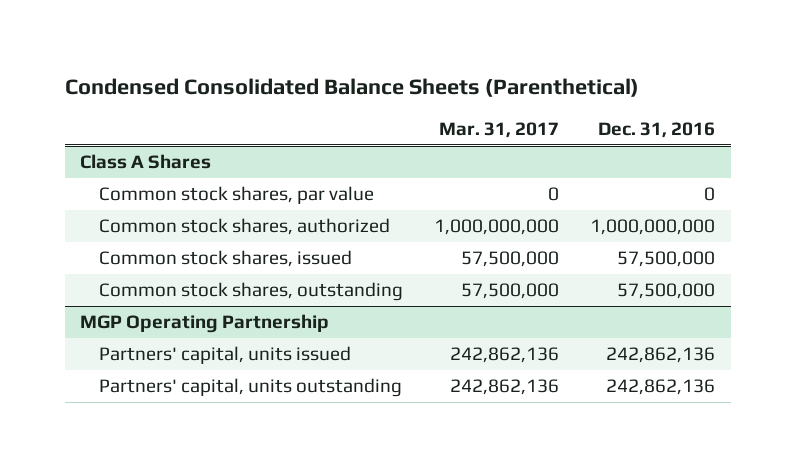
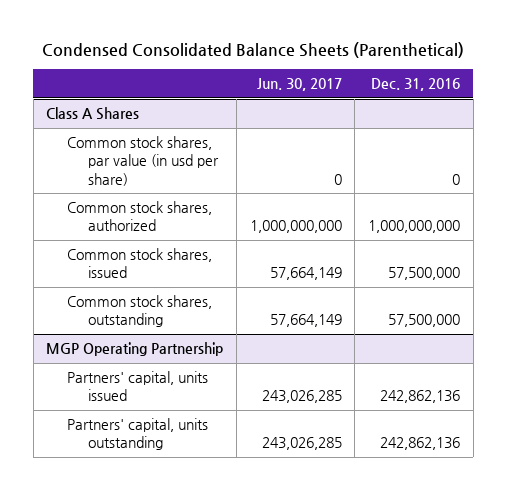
- | Mar. 31, 2017 | Dec. 31, 2016
+ | Jun. 30, 2017 | Dec. 31, 2016
@ Class A Shares
- Common stock shares, par value | 0 | 0
+ Common stock shares, par value (in usd per share) | 0 | 0

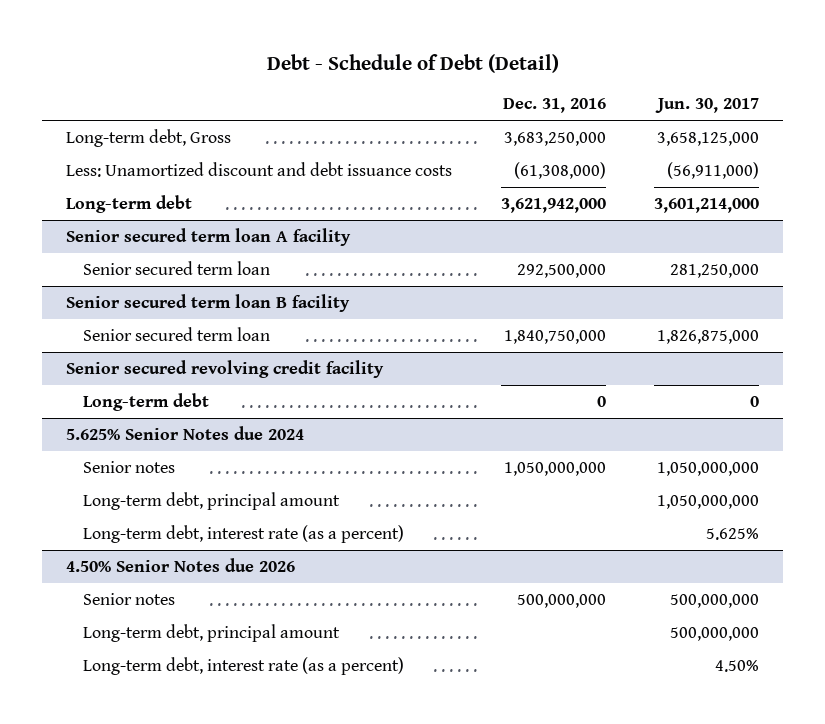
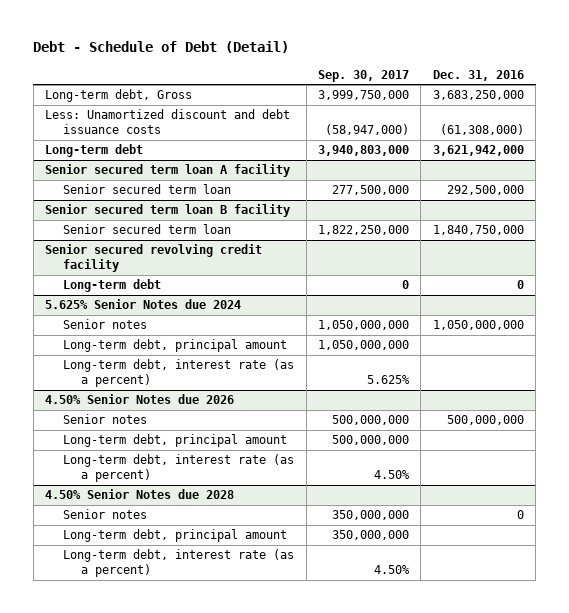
- | Dec. 31, 2016 | Jun. 30, 2017
+ | Sep. 30, 2017 | Dec. 31, 2016
+ 4.50% Senior Notes due 2028
+ Senior notes | 350,000,000 | 0
+ Long-term debt, principal amount | 350,000,000 |
+ Long-term debt, interest rate (as a percent) | 4.50% |

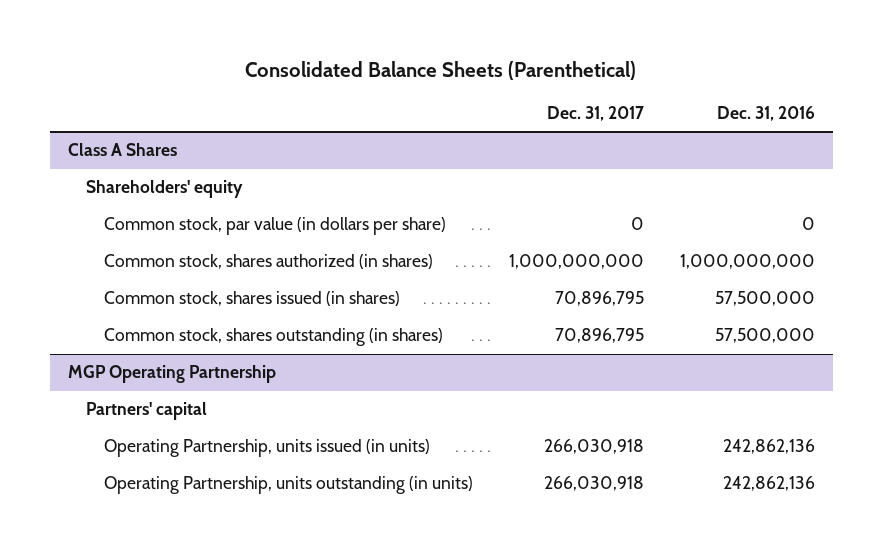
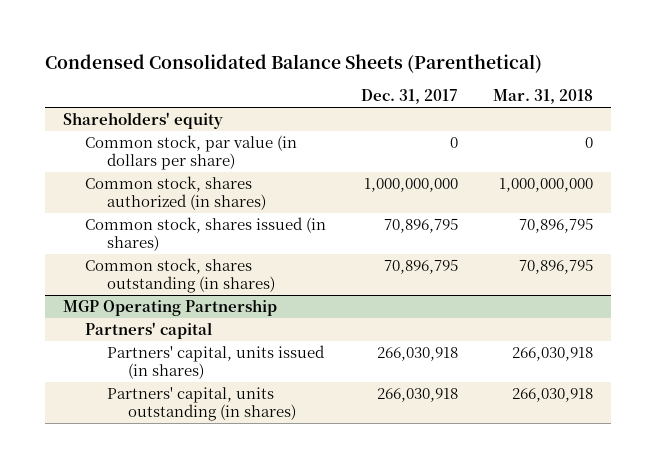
- Consolidated Balance Sheets (Parenthetical)
+ Condensed Consolidated Balance Sheets (Parenthetical)
- | Dec. 31, 2017 | Dec. 31, 2016
+ | Dec. 31, 2017 | Mar. 31, 2018
- Class A Shares
@ MGP Operating Partnership
- Operating Partnership, units issued (in units) | 266,030,918 | 242,862,136
- Operating Partnership, units outstanding (in units) | 266,030,918 | 242,862,136
+ Partners' capital, units issued (in shares) | 266,030,918 | 266,030,918
+ Partners' capital, units outstanding (in shares) | 266,030,918 | 266,030,918

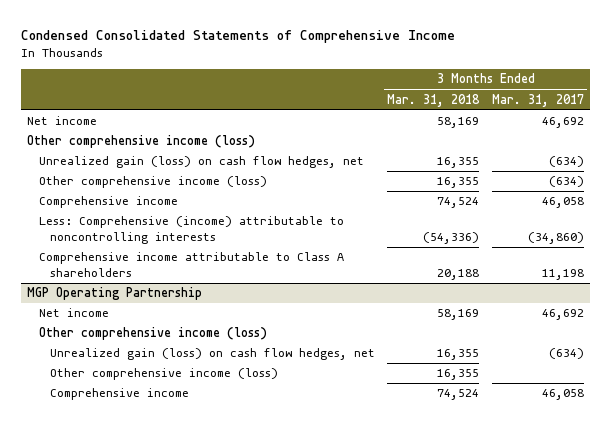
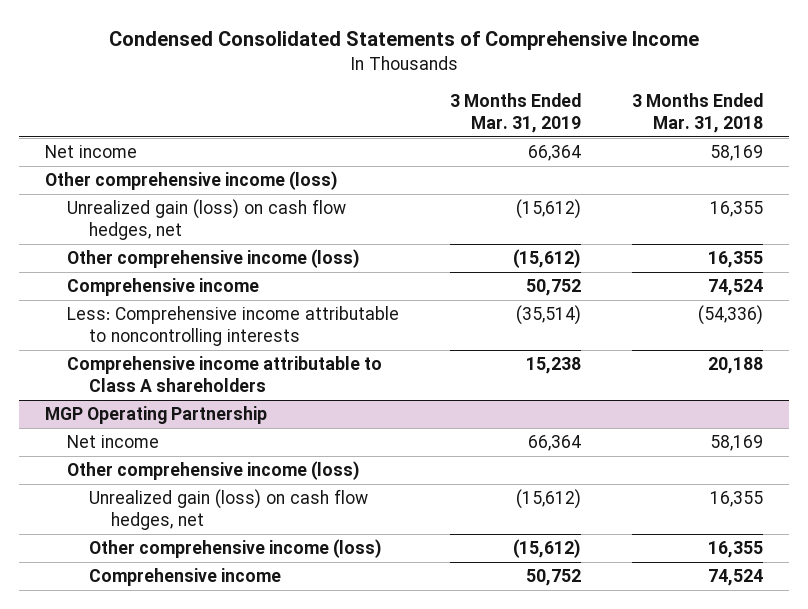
- | 3 Months Ended Mar. 31, 2018 | 3 Months Ended Mar. 31, 2017
+ | 3 Months Ended Mar. 31, 2019 | 3 Months Ended Mar. 31, 2018
- Less: Comprehensive (income) attributable to noncontrolling interests | (54,336) | (34,860)
+ Less: Comprehensive income attributable to noncontrolling interests | (35,514) | (54,336)

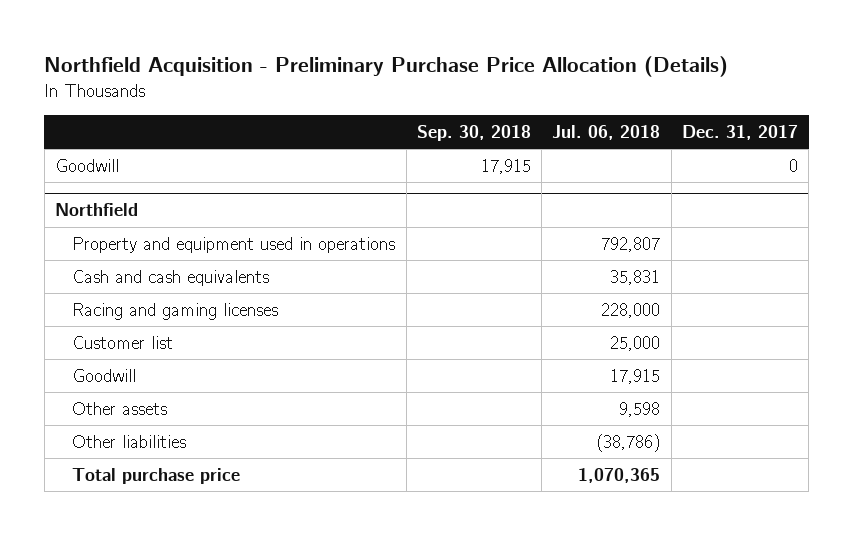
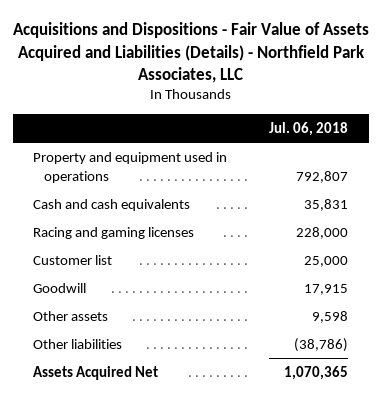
- Northfield Acquisition - Preliminary Purchase Price Allocation (Details)
+ Acquisitions and Dispositions - Fair Value of Assets Acquired and Liabilities (Details) - Northfield Park Associates, LLC
- | Sep. 30, 2018 | Jul. 06, 2018 | Dec. 31, 2017
+ | Jul. 06, 2018
- Goodwill | 17,915 | | 0
- Northfield
- Total purchase price | | 1,070,365 |
+ Assets Acquired Net | 1,070,365

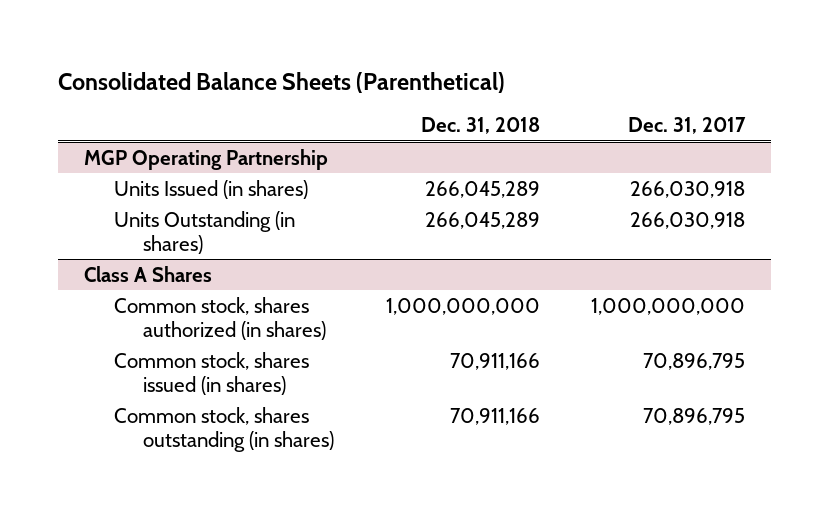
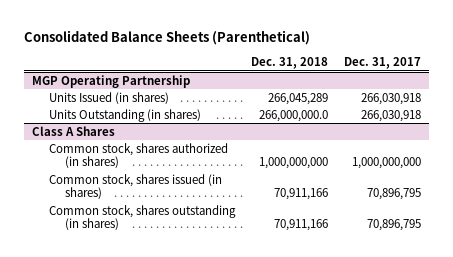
@ MGP Operating Partnership
- Units Outstanding (in shares) | 266,045,289 | 266,030,918
+ Units Outstanding (in shares) | 266,000,000.0 | 266,030,918

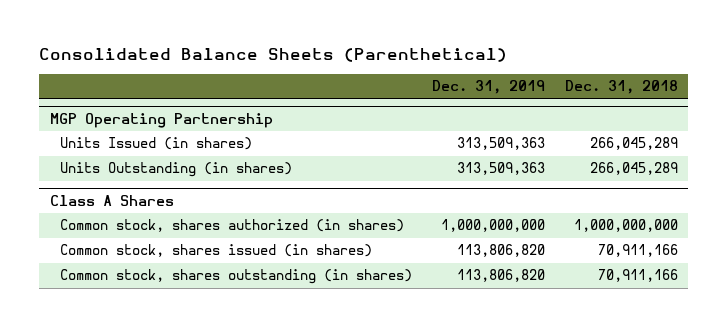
- | Dec. 31, 2018 | Dec. 31, 2017
+ | Dec. 31, 2019 | Dec. 31, 2018
@ MGP Operating Partnership
- Units Outstanding (in shares) | 266,000,000.0 | 266,030,918
+ Units Outstanding (in shares) | 313,509,363 | 266,045,289

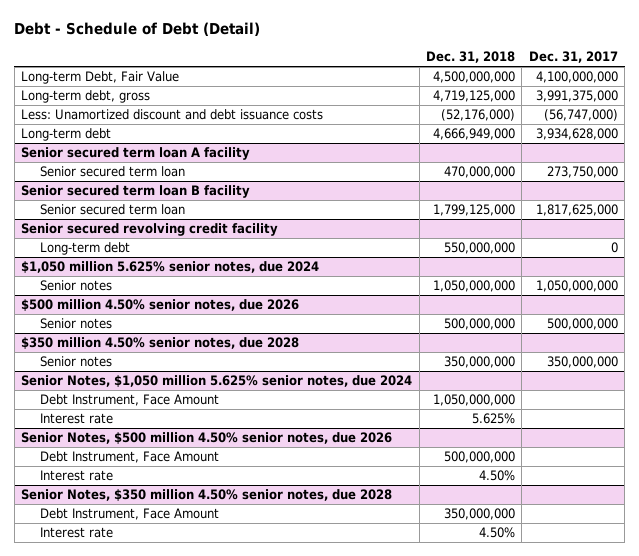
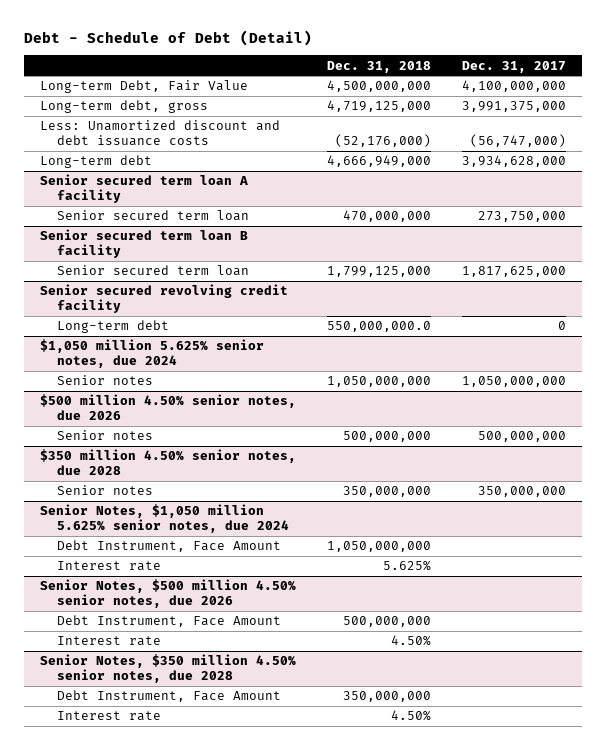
@ Senior secured revolving credit facility
- Long-term debt | 550,000,000 | 0
+ Long-term debt | 550,000,000.0 | 0

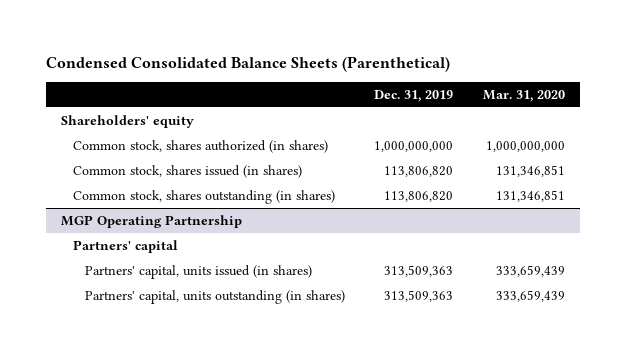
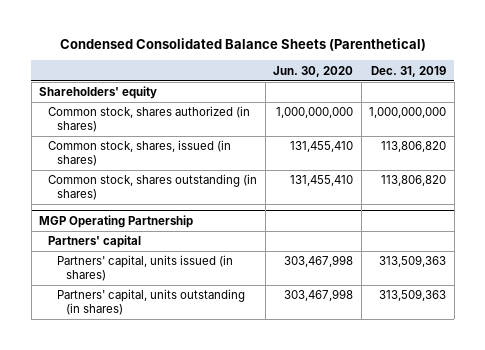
- | Dec. 31, 2019 | Mar. 31, 2020
+ | Jun. 30, 2020 | Dec. 31, 2019
- Common stock, shares issued (in shares) | 113,806,820 | 131,346,851
+ Common stock, shares, issued (in shares) | 131,455,410 | 113,806,820

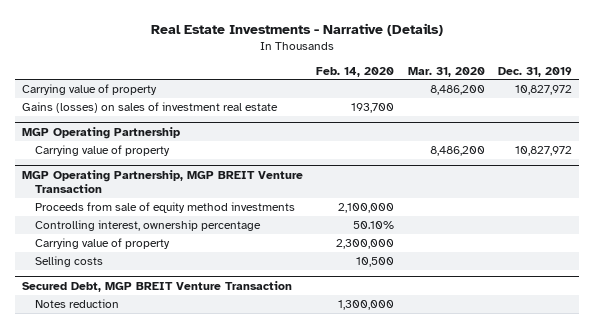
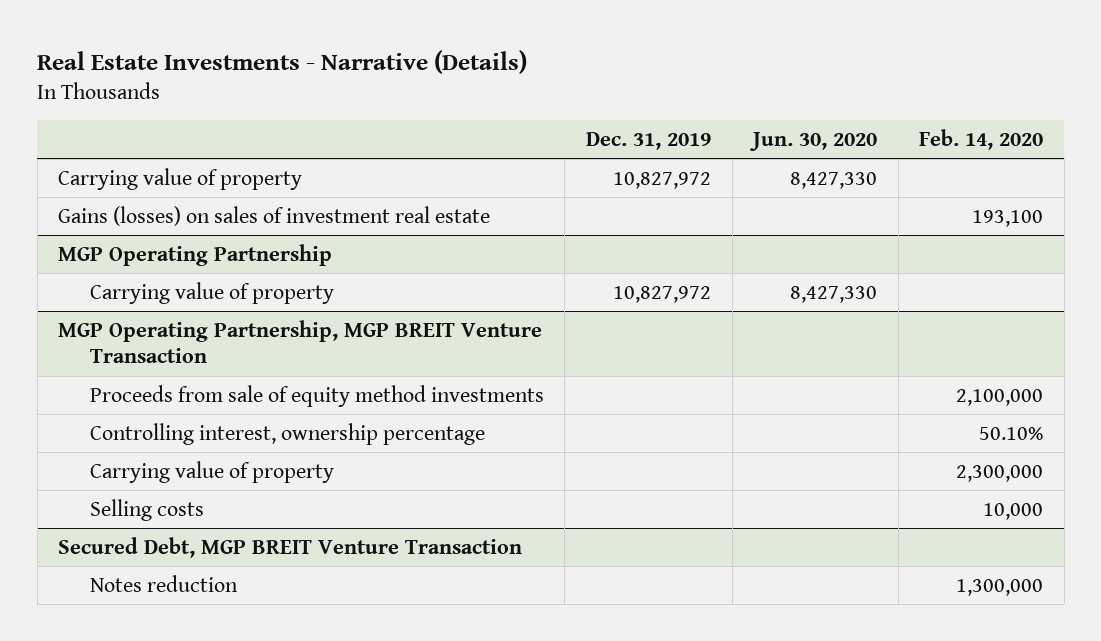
- | Feb. 14, 2020 | Mar. 31, 2020 | Dec. 31, 2019
+ | Dec. 31, 2019 | Jun. 30, 2020 | Feb. 14, 2020
- Gains (losses) on sales of investment real estate | 193,700 | |
+ Gains (losses) on sales of investment real estate | | | 193,100
@ MGP Operating Partnership, MGP BREIT Venture Transaction
- Selling costs | 10,500 | |
+ Selling costs | | | 10,000

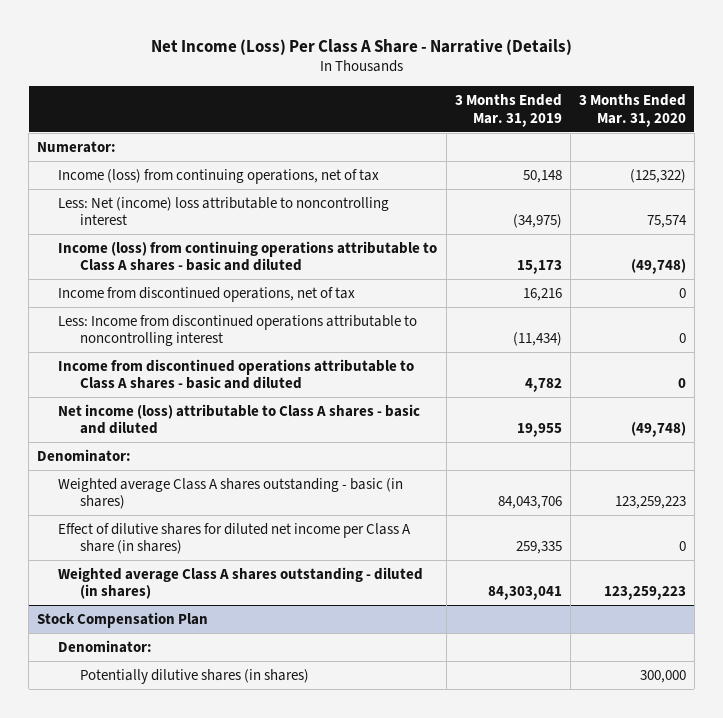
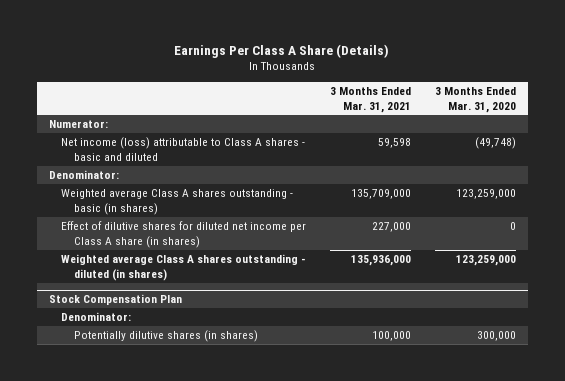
- Net Income (Loss) Per Class A Share - Narrative (Details)
+ Earnings Per Class A Share (Details)
- | 3 Months Ended Mar. 31, 2019 | 3 Months Ended Mar. 31, 2020
+ | 3 Months Ended Mar. 31, 2021 | 3 Months Ended Mar. 31, 2020
- Income (loss) from continuing operations, net of tax | 50,148 | (125,322)
- Less: Net (income) loss attributable to noncontrolling interest | (34,975) | 75,574
- Income (loss) from continuing operations attributable to Class A shares - basic and diluted | 15,173 | (49,748)
- Income from discontinued operations, net of tax | 16,216 | 0
- Less: Income from discontinued operations attributable to noncontrolling interest | (11,434) | 0
- Income from discontinued operations attributable to Class A shares - basic and diluted | 4,782 | 0
- Weighted average Class A shares outstanding - basic (in shares) | 84,043,706 | 123,259,223
+ Weighted average Class A shares outstanding - basic (in shares) | 135,709,000 | 123,259,000
- Weighted average Class A shares outstanding - diluted (in shares) | 84,303,041 | 123,259,223
+ Weighted average Class A shares outstanding - diluted (in shares) | 135,936,000 | 123,259,000

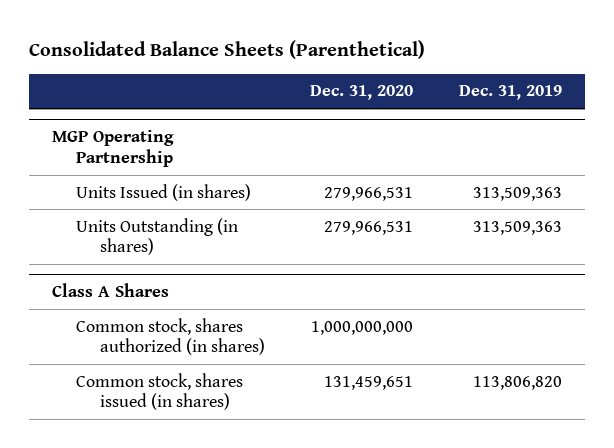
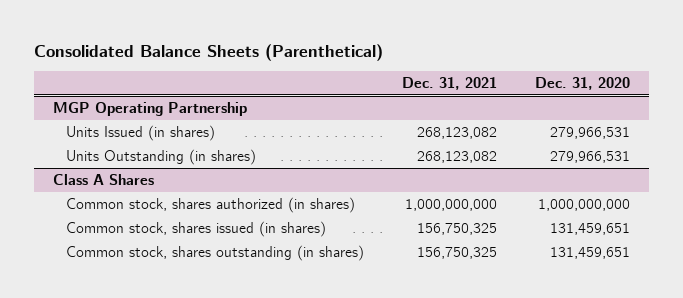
- | Dec. 31, 2020 | Dec. 31, 2019
+ | Dec. 31, 2021 | Dec. 31, 2020
@ Class A Shares
+ Common stock, shares outstanding (in shares) | 156,750,325 | 131,459,651

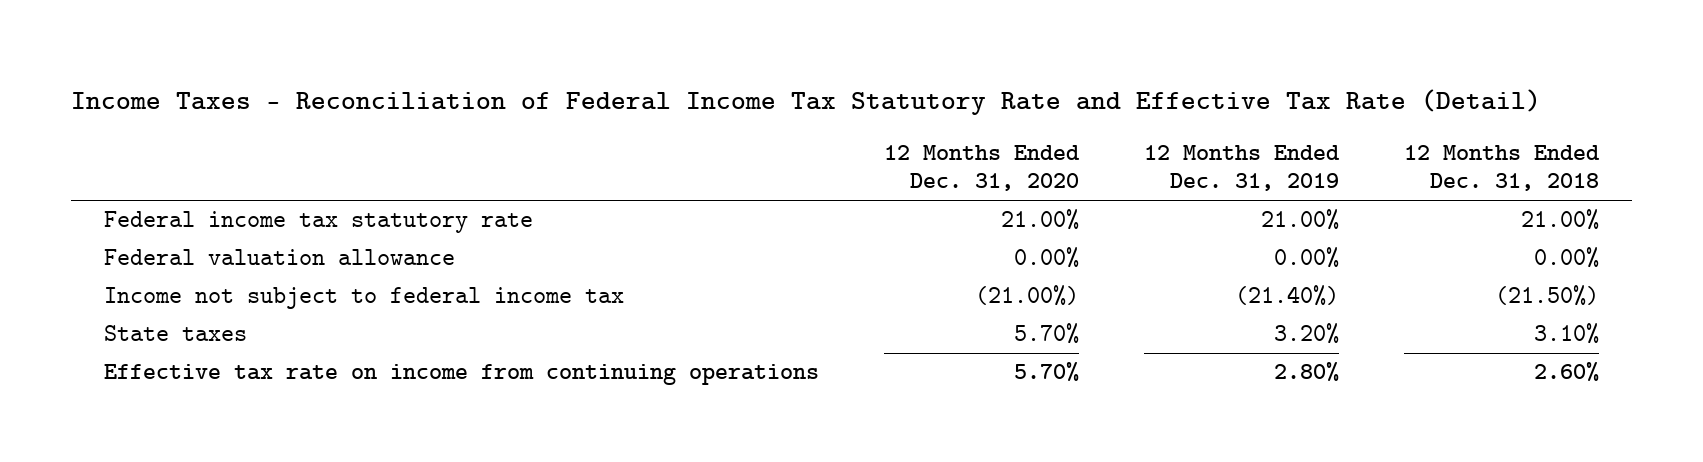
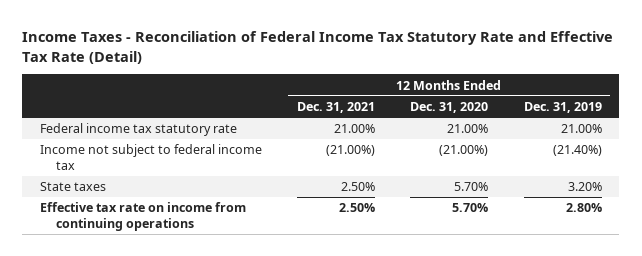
- | 12 Months Ended Dec. 31, 2020 | 12 Months Ended Dec. 31, 2019 | 12 Months Ended Dec. 31, 2018
+ | 12 Months Ended Dec. 31, 2021 | 12 Months Ended Dec. 31, 2020 | 12 Months Ended Dec. 31, 2019
- Federal valuation allowance | 0.00% | 0.00% | 0.00%

